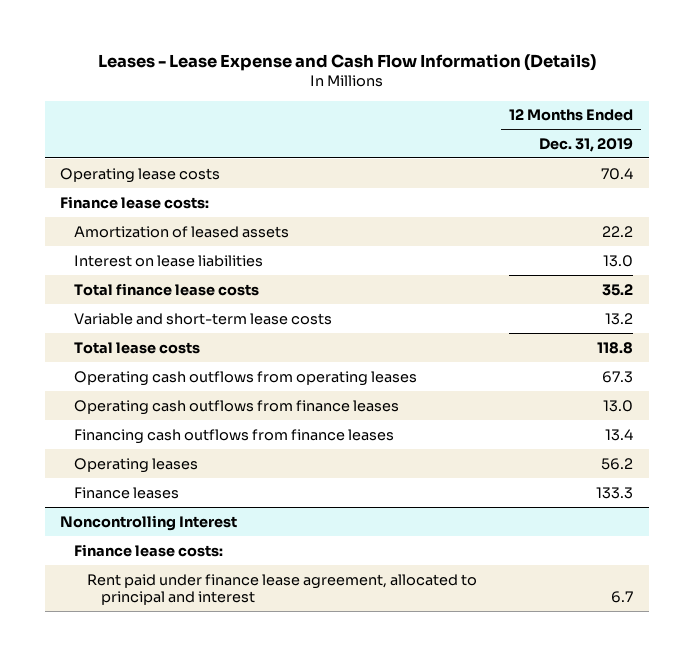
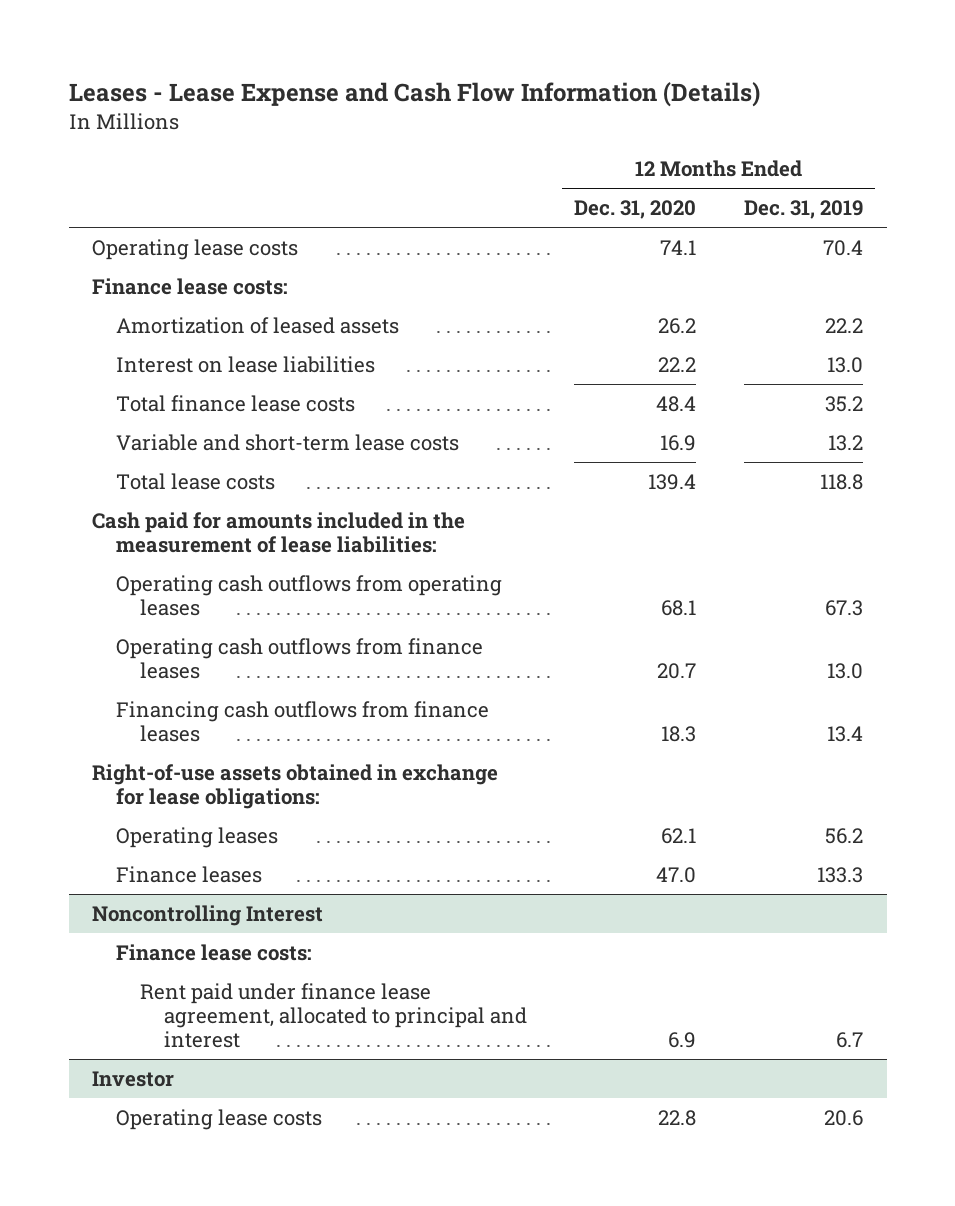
- | 12 Months Ended Dec. 31, 2019
+ | 12 Months Ended Dec. 31, 2020 | 12 Months Ended Dec. 31, 2019
+ Cash paid for amounts included in the measurement of lease liabilities:
+ Right-of-use assets obtained in exchange for lease obligations:
+ Investor
+ Operating lease costs | 22.8 | 20.6

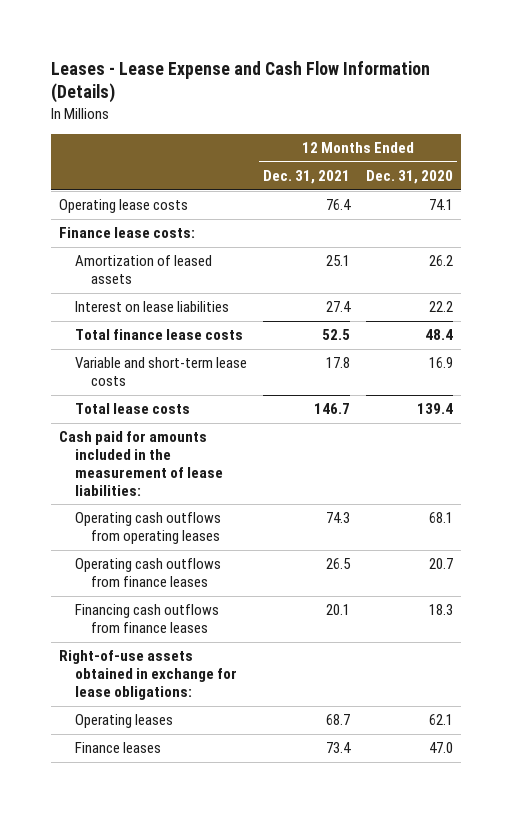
- | 12 Months Ended Dec. 31, 2020 | 12 Months Ended Dec. 31, 2019
+ | 12 Months Ended Dec. 31, 2021 | 12 Months Ended Dec. 31, 2020
- Noncontrolling Interest
- Finance lease costs:
- Rent paid under finance lease agreement, allocated to principal and interest | 6.9 | 6.7
- Investor
- Operating lease costs | 22.8 | 20.6

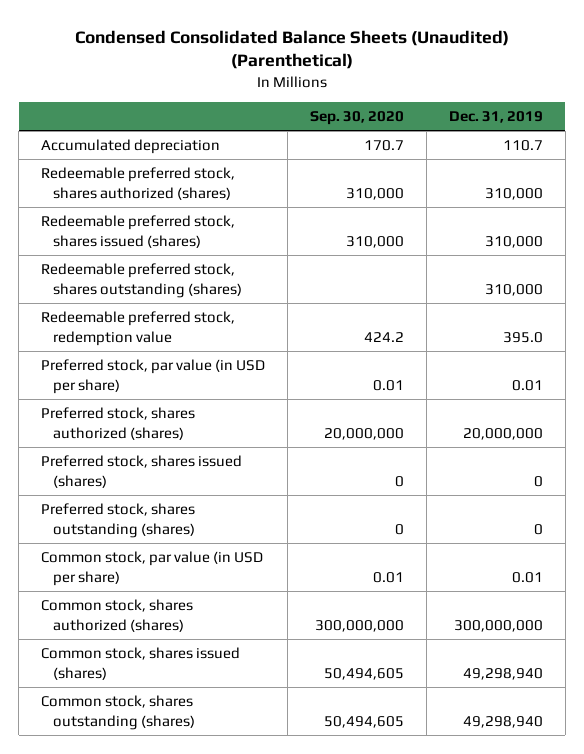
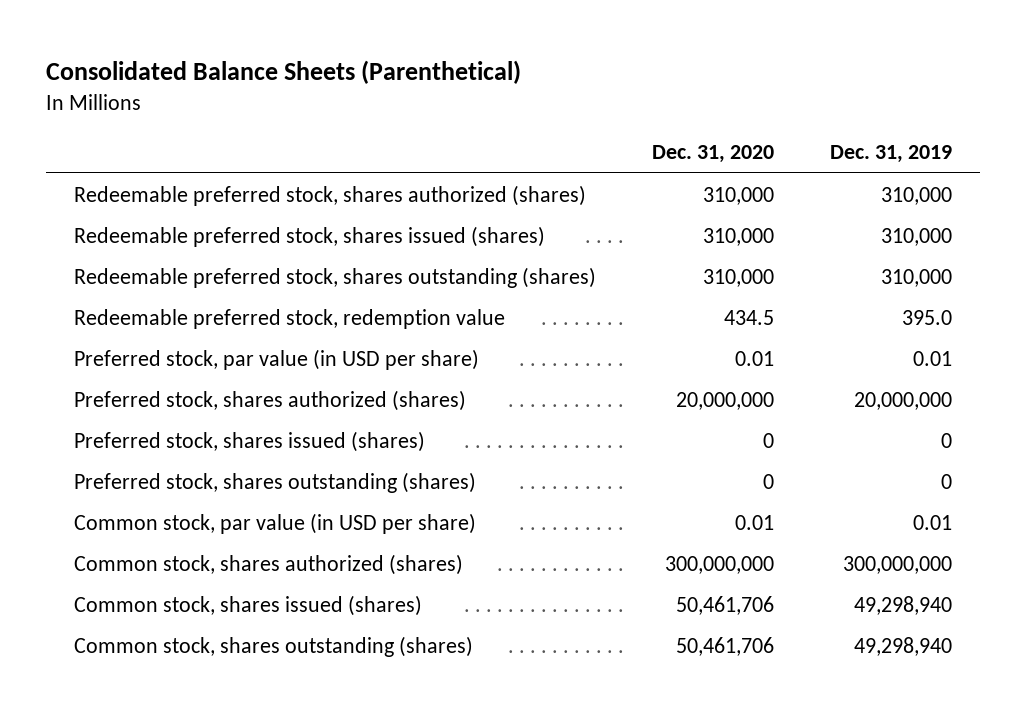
- Condensed Consolidated Balance Sheets (Unaudited) (Parenthetical)
+ Consolidated Balance Sheets (Parenthetical)
- | Sep. 30, 2020 | Dec. 31, 2019
+ | Dec. 31, 2020 | Dec. 31, 2019
- Accumulated depreciation | 170.7 | 110.7

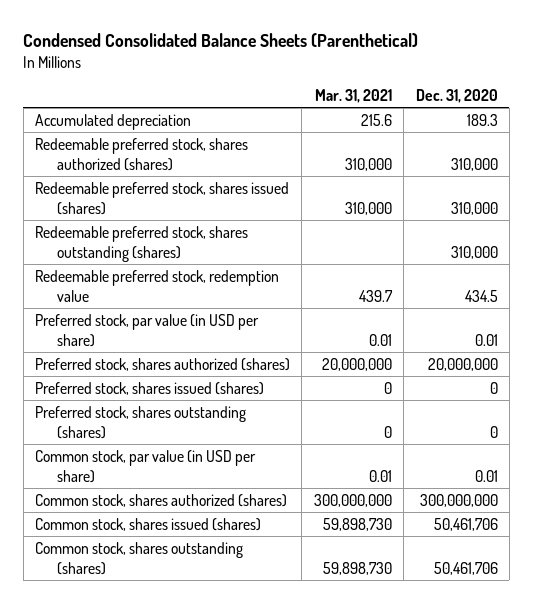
- Consolidated Balance Sheets (Parenthetical)
+ Condensed Consolidated Balance Sheets (Parenthetical)
- | Dec. 31, 2020 | Dec. 31, 2019
+ | Mar. 31, 2021 | Dec. 31, 2020
+ Accumulated depreciation | 215.6 | 189.3

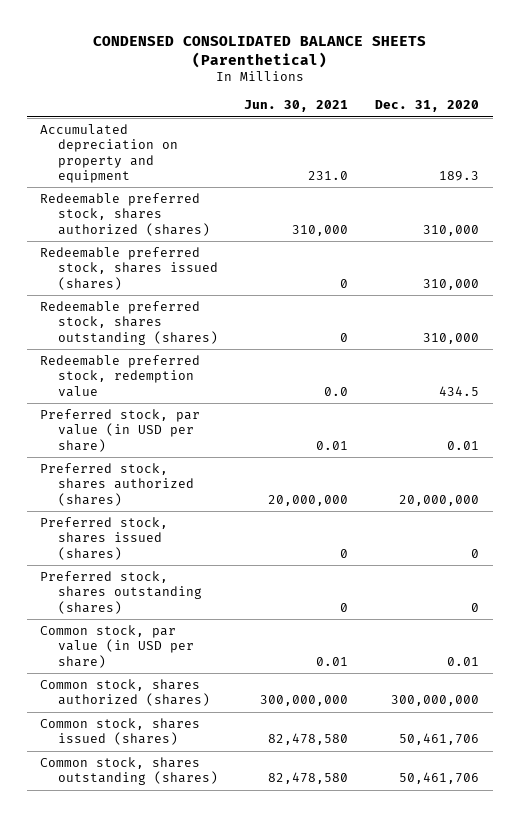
- Condensed Consolidated Balance Sheets (Parenthetical)
+ CONDENSED CONSOLIDATED BALANCE SHEETS (Parenthetical)
- | Mar. 31, 2021 | Dec. 31, 2020
+ | Jun. 30, 2021 | Dec. 31, 2020
- Accumulated depreciation | 215.6 | 189.3
+ Accumulated depreciation on property and equipment | 231.0 | 189.3

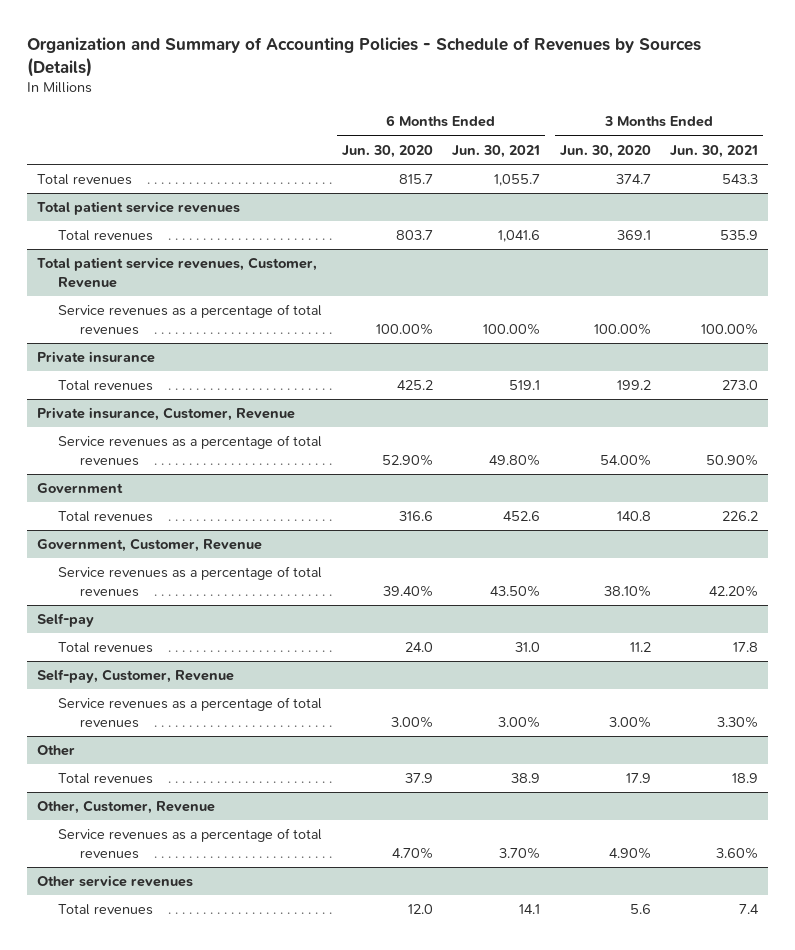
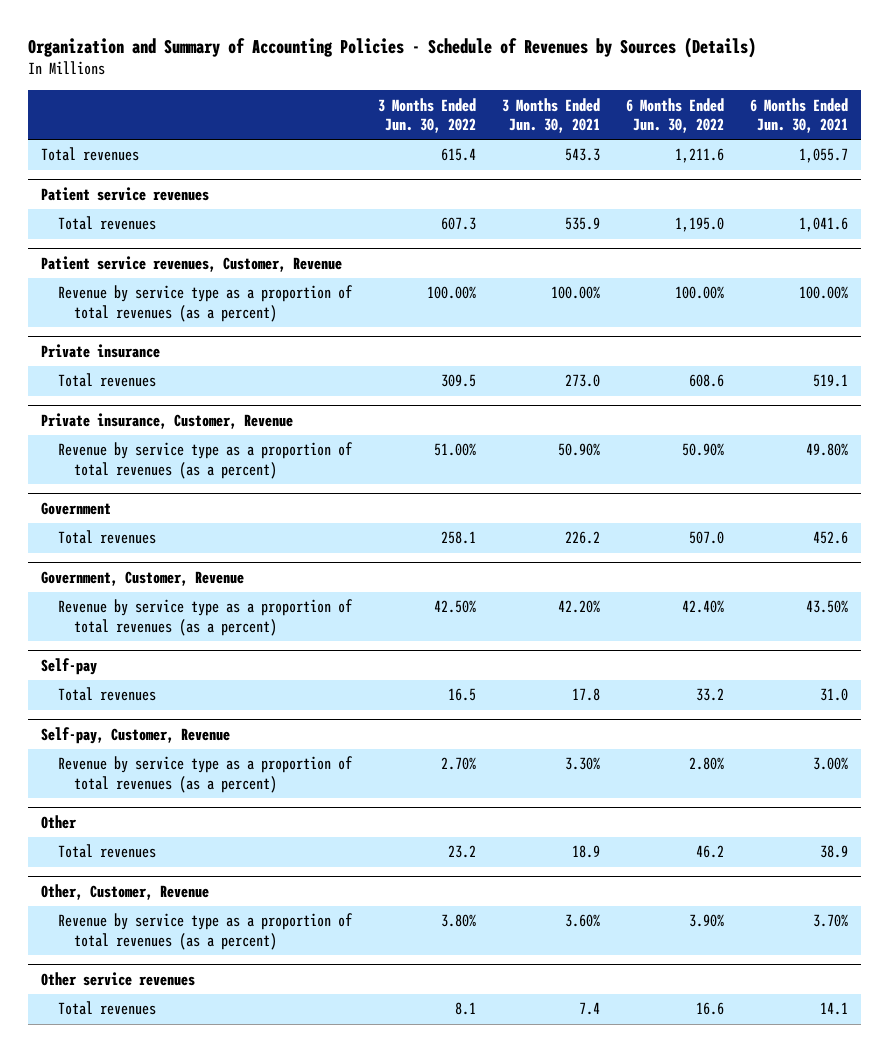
- | 6 Months Ended Jun. 30, 2020 | 6 Months Ended Jun. 30, 2021 | 3 Months Ended Jun. 30, 2020 | 3 Months Ended Jun. 30, 2021
+ | 3 Months Ended Jun. 30, 2022 | 3 Months Ended Jun. 30, 2021 | 6 Months Ended Jun. 30, 2022 | 6 Months Ended Jun. 30, 2021
- Total patient service revenues
+ Patient service revenues
- Total patient service revenues, Customer, Revenue
- Service revenues as a percentage of total revenues | 100.00% | 100.00% | 100.00% | 100.00%
+ Patient service revenues, Customer, Revenue
+ Revenue by service type as a proportion of total revenues (as a percent) | 100.00% | 100.00% | 100.00% | 100.00%
@ Private insurance, Customer, Revenue
- Service revenues as a percentage of total revenues | 52.90% | 49.80% | 54.00% | 50.90%
+ Revenue by service type as a proportion of total revenues (as a percent) | 51.00% | 50.90% | 50.90% | 49.80%
@ Government, Customer, Revenue
- Service revenues as a percentage of total revenues | 39.40% | 43.50% | 38.10% | 42.20%
+ Revenue by service type as a proportion of total revenues (as a percent) | 42.50% | 42.20% | 42.40% | 43.50%
@ Self-pay, Customer, Revenue
- Service revenues as a percentage of total revenues | 3.00% | 3.00% | 3.00% | 3.30%
+ Revenue by service type as a proportion of total revenues (as a percent) | 2.70% | 3.30% | 2.80% | 3.00%
@ Other, Customer, Revenue
- Service revenues as a percentage of total revenues | 4.70% | 3.70% | 4.90% | 3.60%
+ Revenue by service type as a proportion of total revenues (as a percent) | 3.80% | 3.60% | 3.90% | 3.70%

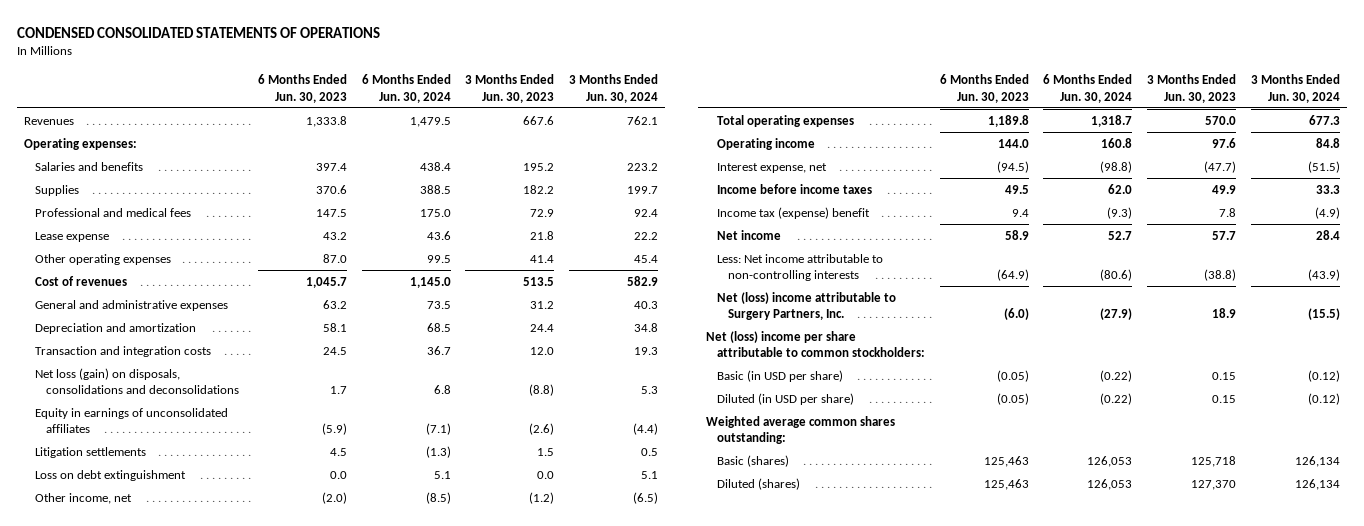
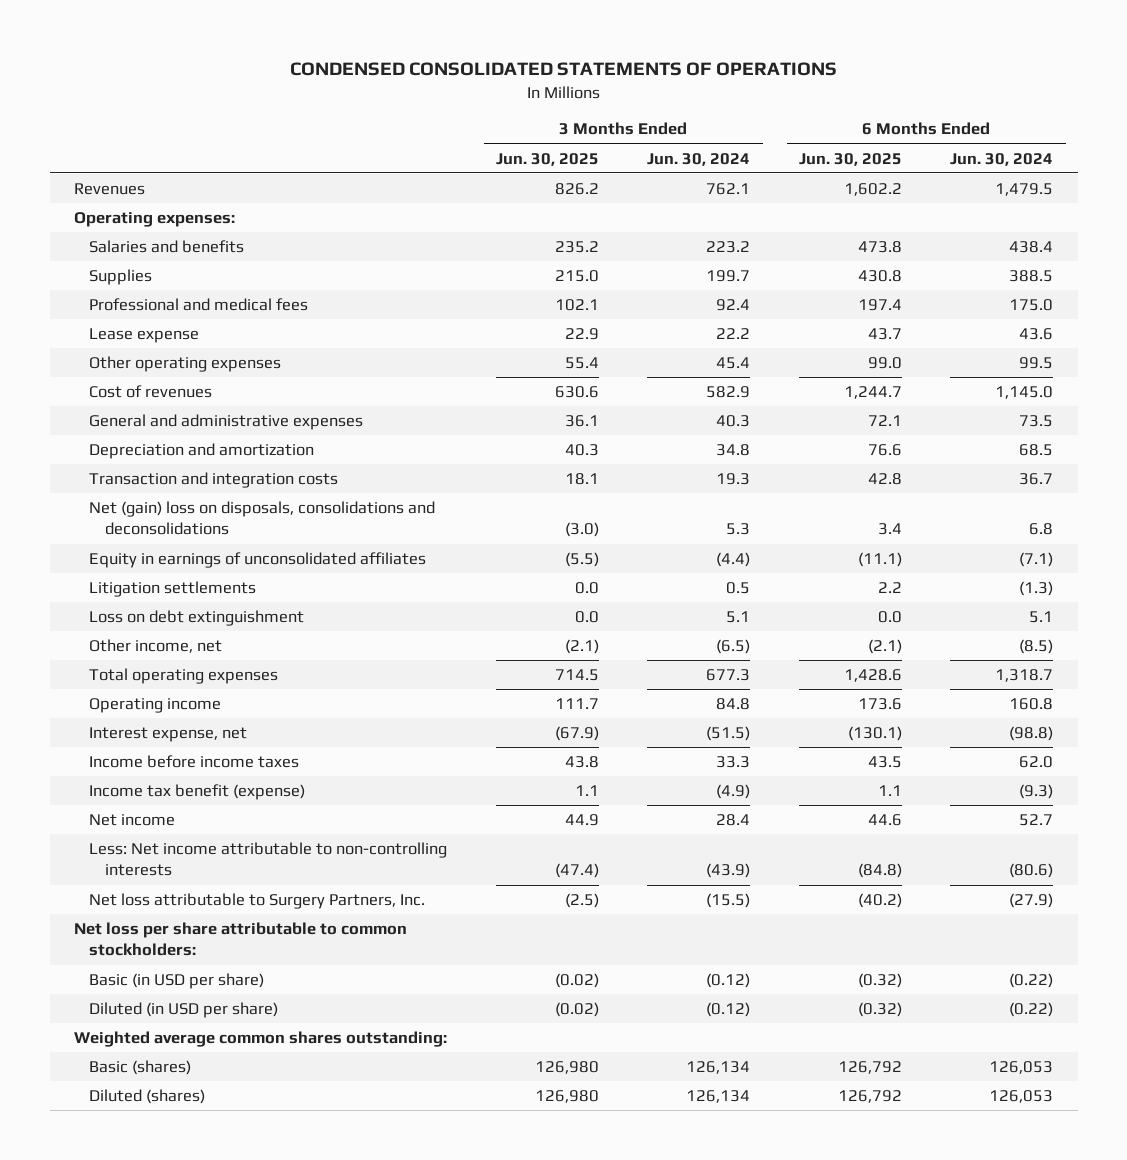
- | 6 Months Ended Jun. 30, 2023 | 6 Months Ended Jun. 30, 2024 | 3 Months Ended Jun. 30, 2023 | 3 Months Ended Jun. 30, 2024
+ | 3 Months Ended Jun. 30, 2025 | 3 Months Ended Jun. 30, 2024 | 6 Months Ended Jun. 30, 2025 | 6 Months Ended Jun. 30, 2024
- Net loss (gain) on disposals, consolidations and deconsolidations | 1.7 | 6.8 | (8.8) | 5.3
+ Net (gain) loss on disposals, consolidations and deconsolidations | (3.0) | 5.3 | 3.4 | 6.8
- Income tax (expense) benefit | 9.4 | (9.3) | 7.8 | (4.9)
+ Income tax benefit (expense) | 1.1 | (4.9) | 1.1 | (9.3)
- Net (loss) income attributable to Surgery Partners, Inc. | (6.0) | (27.9) | 18.9 | (15.5)
- Net (loss) income per share attributable to common stockholders:
+ Net loss attributable to Surgery Partners, Inc. | (2.5) | (15.5) | (40.2) | (27.9)
+ Net loss per share attributable to common stockholders:

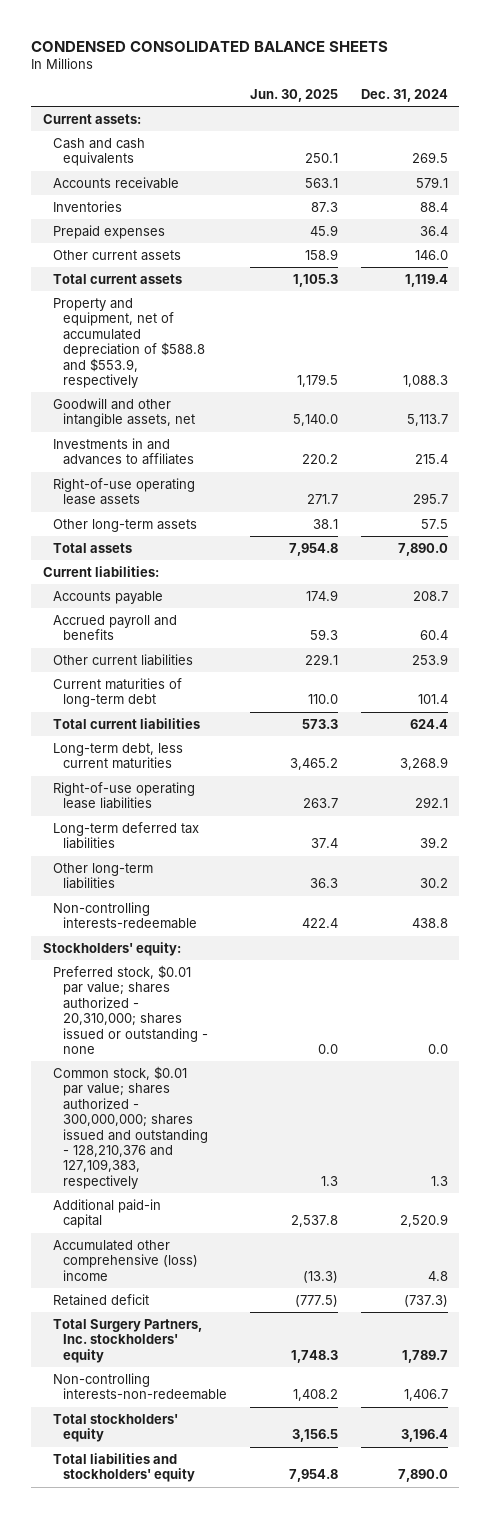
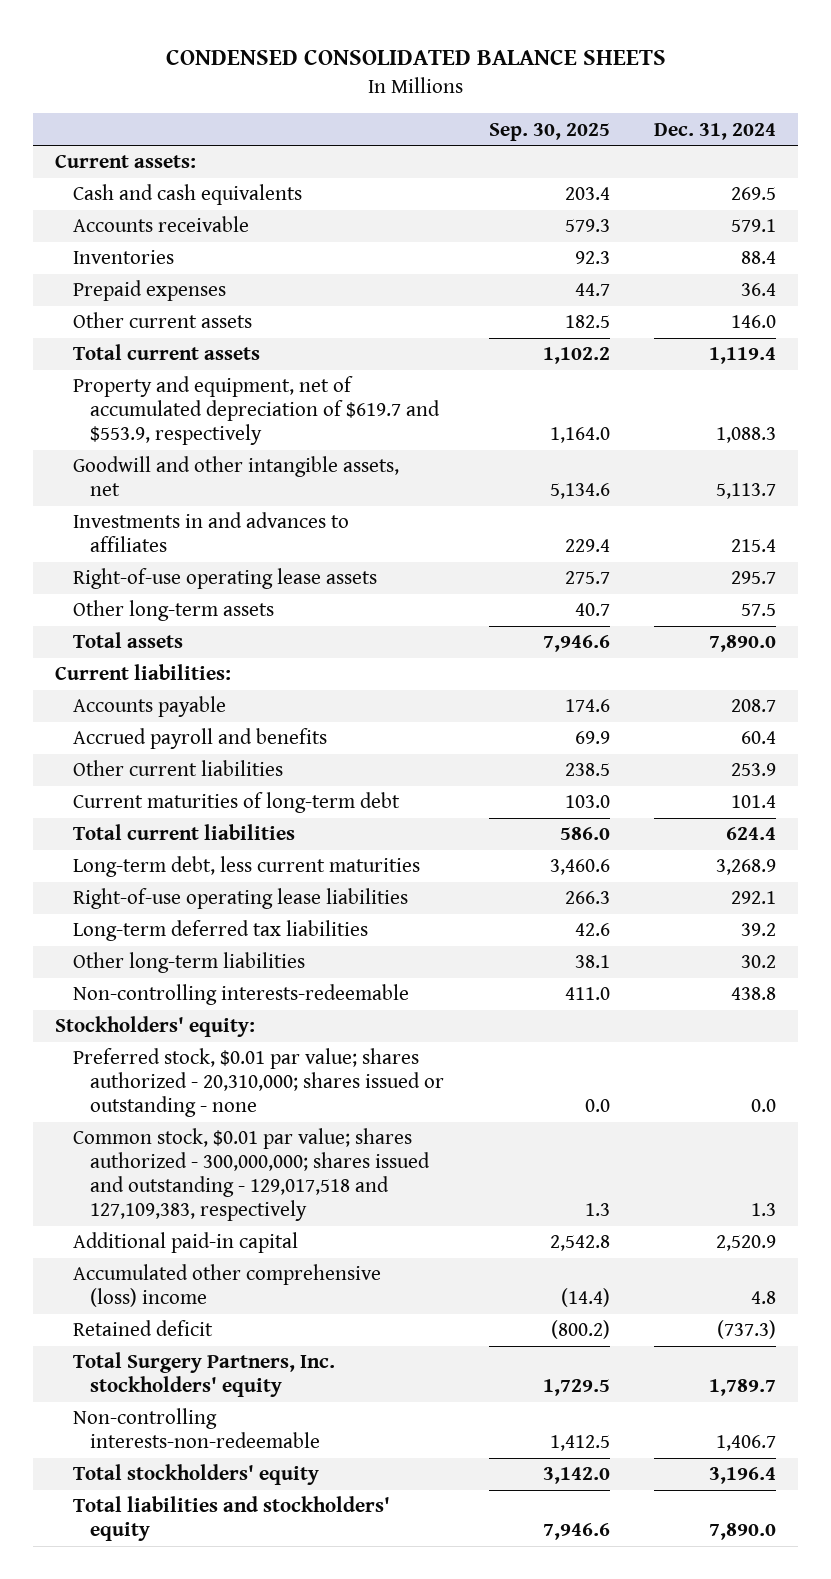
- | Jun. 30, 2025 | Dec. 31, 2024
+ | Sep. 30, 2025 | Dec. 31, 2024
- Property and equipment, net of accumulated depreciation of $588.8 and $553.9, respectively | 1,179.5 | 1,088.3
+ Property and equipment, net of accumulated depreciation of $619.7 and $553.9, respectively | 1,164.0 | 1,088.3
- Common stock, $0.01 par value; shares authorized - 300,000,000; shares issued and outstanding - 128,210,376 and 127,109,383, respectively | 1.3 | 1.3
+ Common stock, $0.01 par value; shares authorized - 300,000,000; shares issued and outstanding - 129,017,518 and 127,109,383, respectively | 1.3 | 1.3

